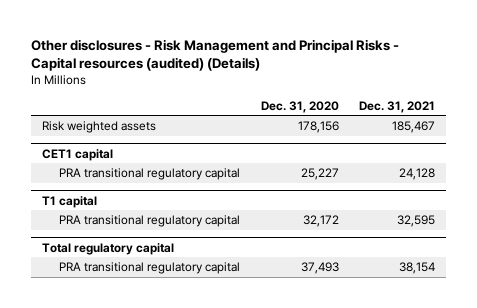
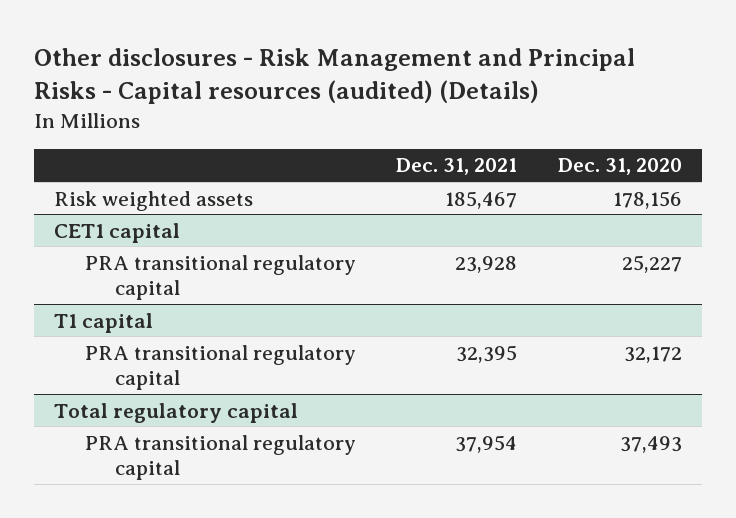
- | Dec. 31, 2020 | Dec. 31, 2021
+ | Dec. 31, 2021 | Dec. 31, 2020
@ CET1 capital
- PRA transitional regulatory capital | 25,227 | 24,128
+ PRA transitional regulatory capital | 23,928 | 25,227
@ T1 capital
- PRA transitional regulatory capital | 32,172 | 32,595
+ PRA transitional regulatory capital | 32,395 | 32,172
@ Total regulatory capital
- PRA transitional regulatory capital | 37,493 | 38,154
+ PRA transitional regulatory capital | 37,954 | 37,493

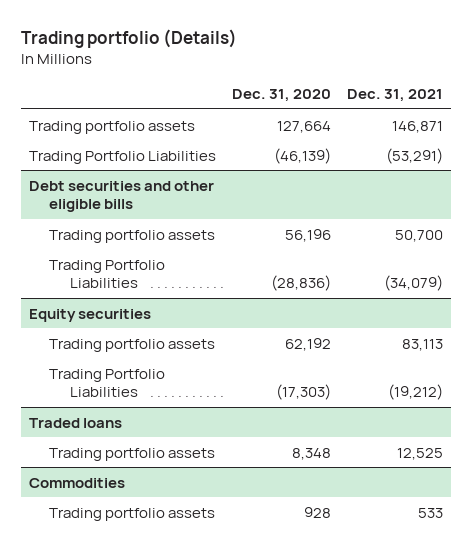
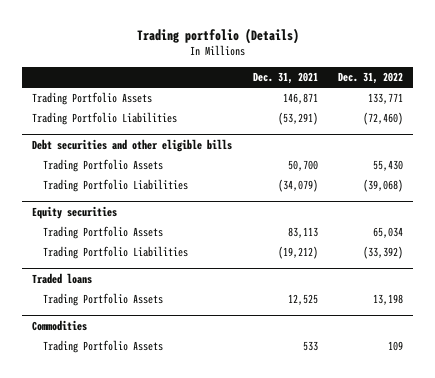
- | Dec. 31, 2020 | Dec. 31, 2021
+ | Dec. 31, 2021 | Dec. 31, 2022
- Trading portfolio assets | 127,664 | 146,871
+ Trading Portfolio Assets | 146,871 | 133,771
@ Debt securities and other eligible bills
- Trading portfolio assets | 56,196 | 50,700
+ Trading Portfolio Assets | 50,700 | 55,430
@ Equity securities
- Trading portfolio assets | 62,192 | 83,113
+ Trading Portfolio Assets | 83,113 | 65,034
@ Traded loans
- Trading portfolio assets | 8,348 | 12,525
+ Trading Portfolio Assets | 12,525 | 13,198
@ Commodities
- Trading portfolio assets | 928 | 533
+ Trading Portfolio Assets | 533 | 109

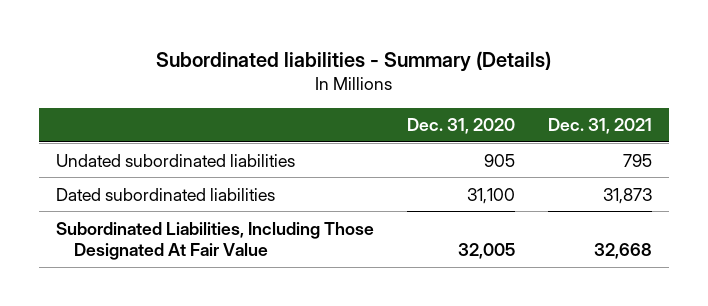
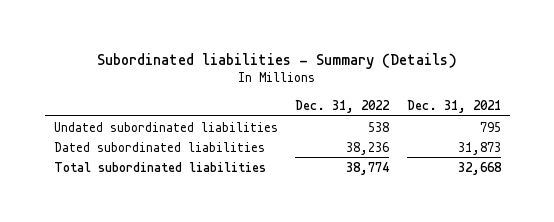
- | Dec. 31, 2020 | Dec. 31, 2021
+ | Dec. 31, 2022 | Dec. 31, 2021
- Subordinated Liabilities, Including Those Designated At Fair Value | 32,005 | 32,668
+ Total subordinated liabilities | 38,774 | 32,668

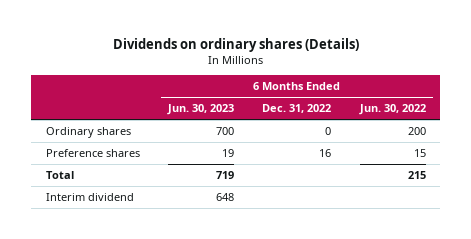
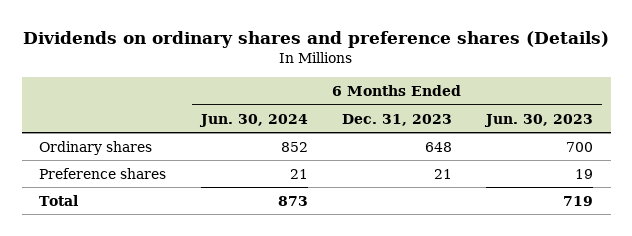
- Dividends on ordinary shares (Details)
+ Dividends on ordinary shares and preference shares (Details)
- | 6 Months Ended Jun. 30, 2023 | 6 Months Ended Dec. 31, 2022 | 6 Months Ended Jun. 30, 2022
+ | 6 Months Ended Jun. 30, 2024 | 6 Months Ended Dec. 31, 2023 | 6 Months Ended Jun. 30, 2023
- Interim dividend | 648 | |

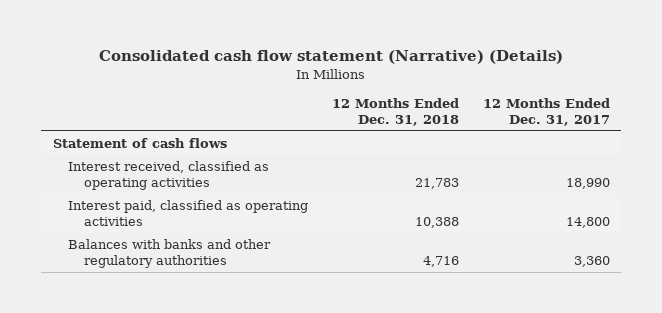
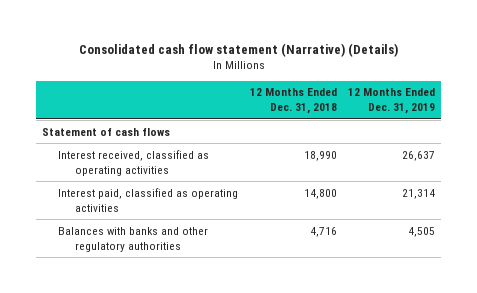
- | 12 Months Ended Dec. 31, 2018 | 12 Months Ended Dec. 31, 2017
+ | 12 Months Ended Dec. 31, 2018 | 12 Months Ended Dec. 31, 2019
- Interest received, classified as operating activities | 21,783 | 18,990
- Interest paid, classified as operating activities | 10,388 | 14,800
+ Interest received, classified as operating activities | 18,990 | 26,637
+ Interest paid, classified as operating activities | 14,800 | 21,314

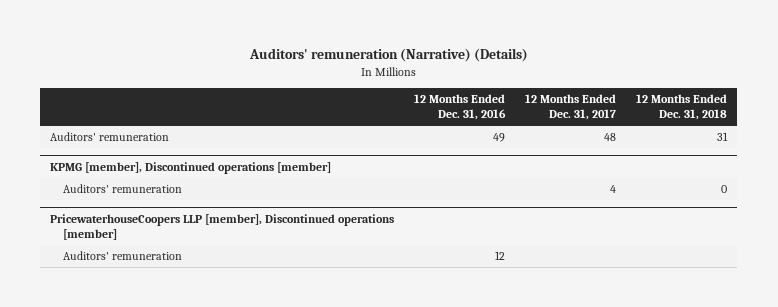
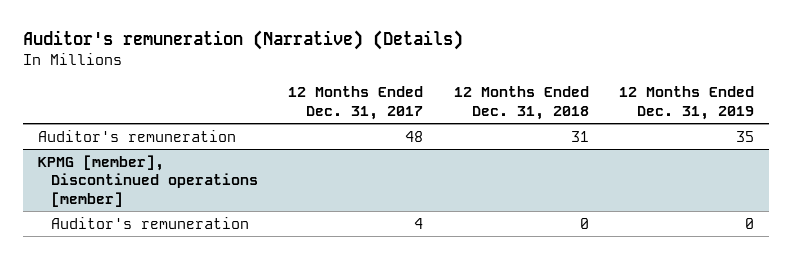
- Auditors' remuneration (Narrative) (Details)
+ Auditor's remuneration (Narrative) (Details)
- | 12 Months Ended Dec. 31, 2016 | 12 Months Ended Dec. 31, 2017 | 12 Months Ended Dec. 31, 2018
+ | 12 Months Ended Dec. 31, 2017 | 12 Months Ended Dec. 31, 2018 | 12 Months Ended Dec. 31, 2019
- Auditors' remuneration | 49 | 48 | 31
+ Auditor's remuneration | 48 | 31 | 35
@ KPMG [member], Discontinued operations [member]
- Auditors' remuneration | | 4 | 0
- PricewaterhouseCoopers LLP [member], Discontinued operations [member]
- Auditors' remuneration | 12 | |
@ KPMG [member], Discontinued operations [member]
+ Auditor's remuneration | 4 | 0 | 0

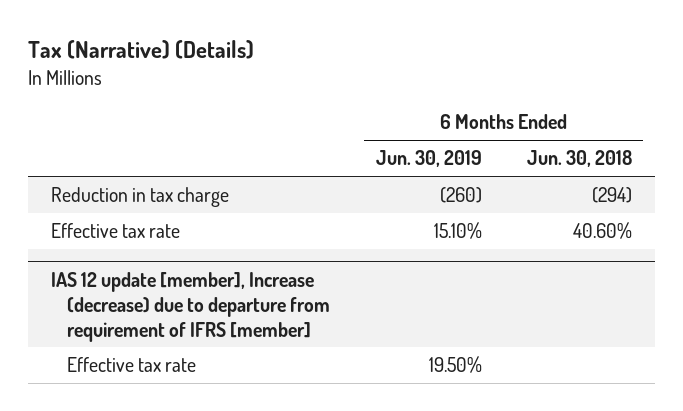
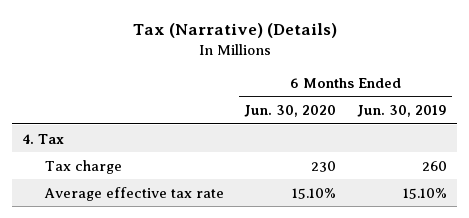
- | 6 Months Ended Jun. 30, 2019 | 6 Months Ended Jun. 30, 2018
+ | 6 Months Ended Jun. 30, 2020 | 6 Months Ended Jun. 30, 2019
- Reduction in tax charge | (260) | (294)
- Effective tax rate | 15.10% | 40.60%
- IAS 12 update [member], Increase (decrease) due to departure from requirement of IFRS [member]
- Effective tax rate | 19.50% |
+ 4. Tax
+ Tax charge | 230 | 260
+ Average effective tax rate | 15.10% | 15.10%

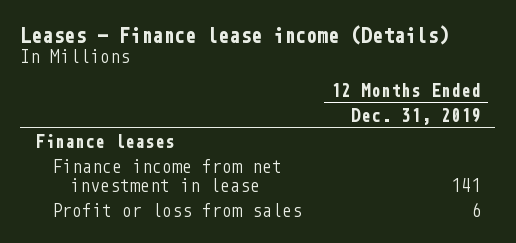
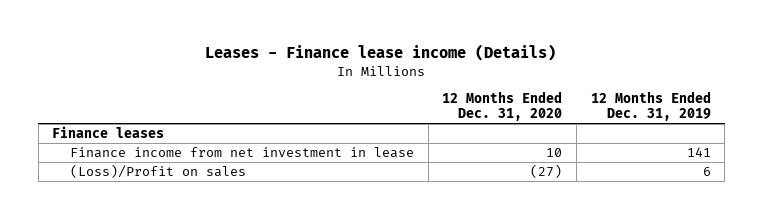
- | 12 Months Ended Dec. 31, 2019
+ | 12 Months Ended Dec. 31, 2020 | 12 Months Ended Dec. 31, 2019
- Profit or loss from sales | 6
+ (Loss)/Profit on sales | (27) | 6

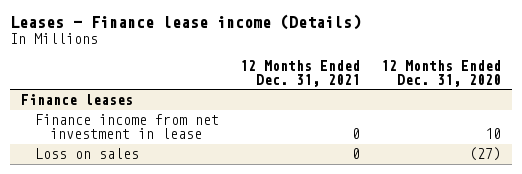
- | 12 Months Ended Dec. 31, 2020 | 12 Months Ended Dec. 31, 2019
+ | 12 Months Ended Dec. 31, 2021 | 12 Months Ended Dec. 31, 2020
- (Loss)/Profit on sales | (27) | 6
+ Loss on sales | 0 | (27)

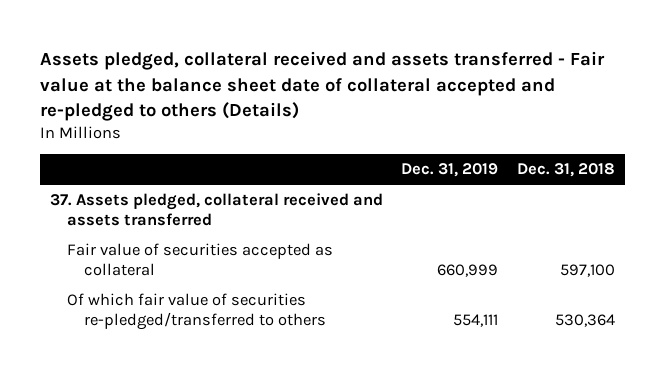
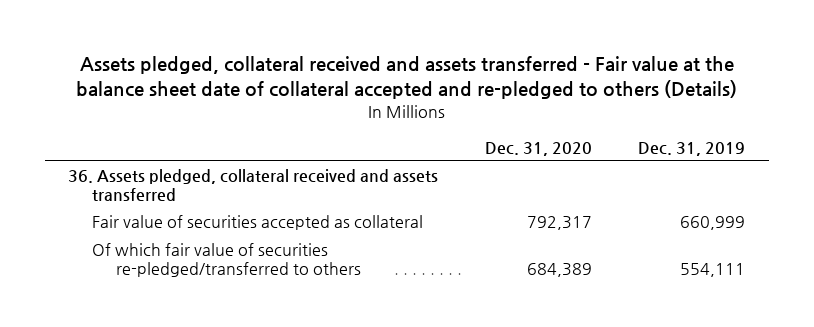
- | Dec. 31, 2019 | Dec. 31, 2018
+ | Dec. 31, 2020 | Dec. 31, 2019
- 37. Assets pledged, collateral received and assets transferred
+ 36. Assets pledged, collateral received and assets transferred

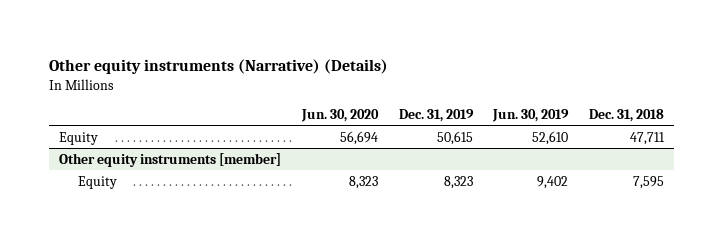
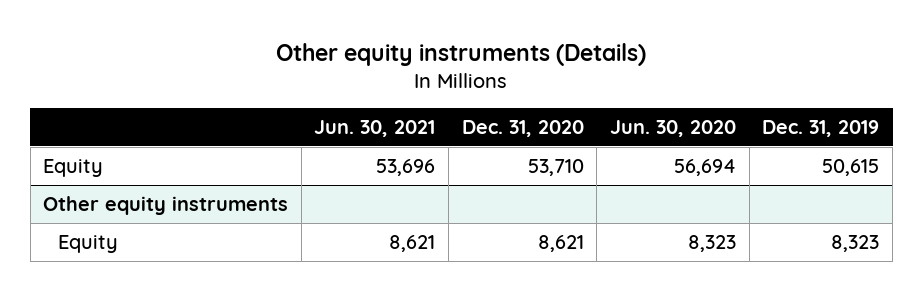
- Other equity instruments (Narrative) (Details)
+ Other equity instruments (Details)
- | Jun. 30, 2020 | Dec. 31, 2019 | Jun. 30, 2019 | Dec. 31, 2018
+ | Jun. 30, 2021 | Dec. 31, 2020 | Jun. 30, 2020 | Dec. 31, 2019
- Other equity instruments [member]
+ Other equity instruments

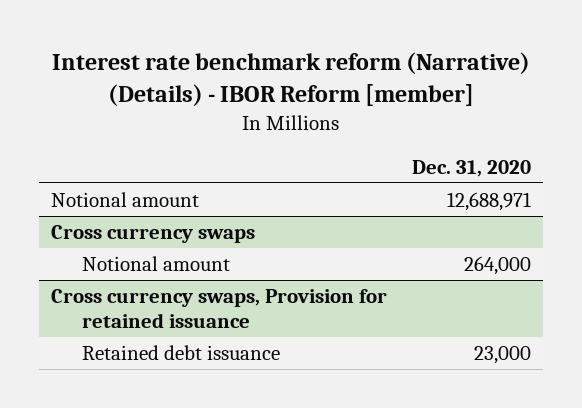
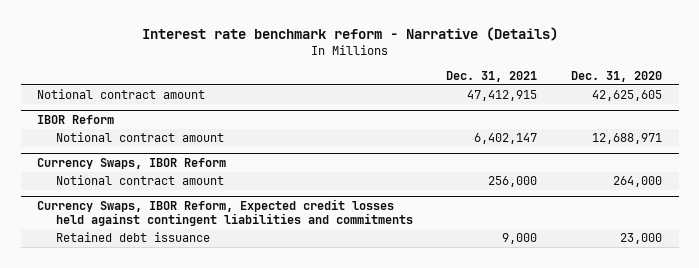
- Interest rate benchmark reform (Narrative) (Details) - IBOR Reform [member]
+ Interest rate benchmark reform - Narrative (Details)
- | Dec. 31, 2020
+ | Dec. 31, 2021 | Dec. 31, 2020
- Notional amount | 12,688,971
- Cross currency swaps
- Notional amount | 264,000
- Cross currency swaps, Provision for retained issuance
+ Notional contract amount | 47,412,915 | 42,625,605
+ IBOR Reform
+ Notional contract amount | 6,402,147 | 12,688,971
+ Currency Swaps, IBOR Reform
+ Notional contract amount | 256,000 | 264,000
+ Currency Swaps, IBOR Reform, Expected credit losses held against contingent liabilities and commitments

